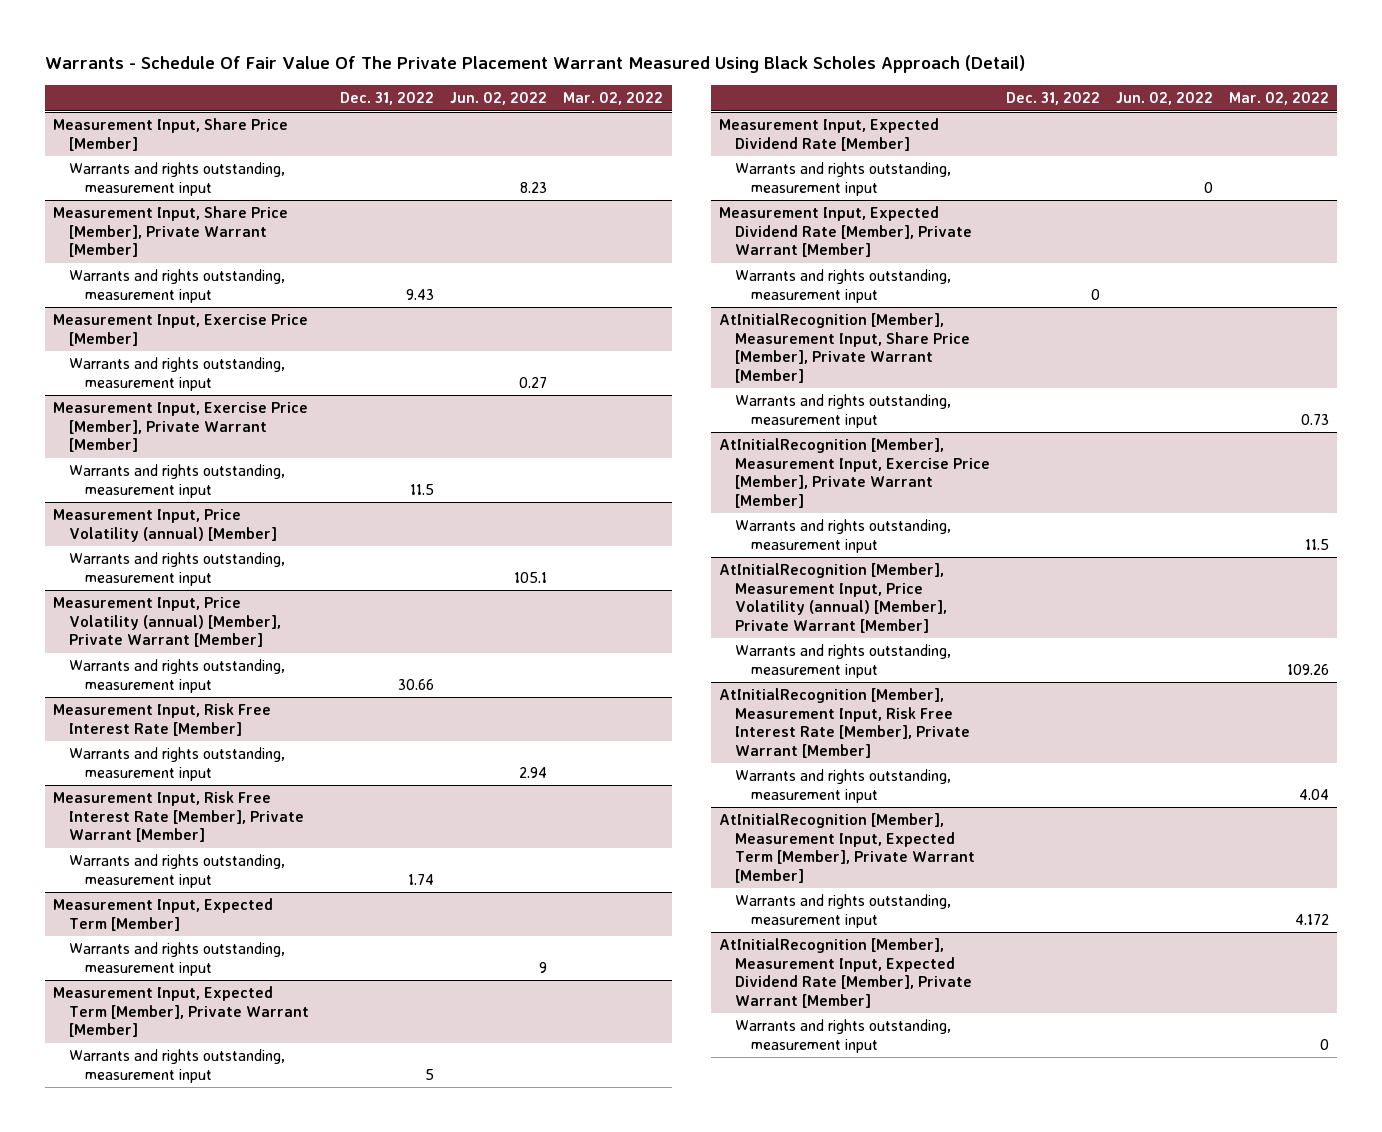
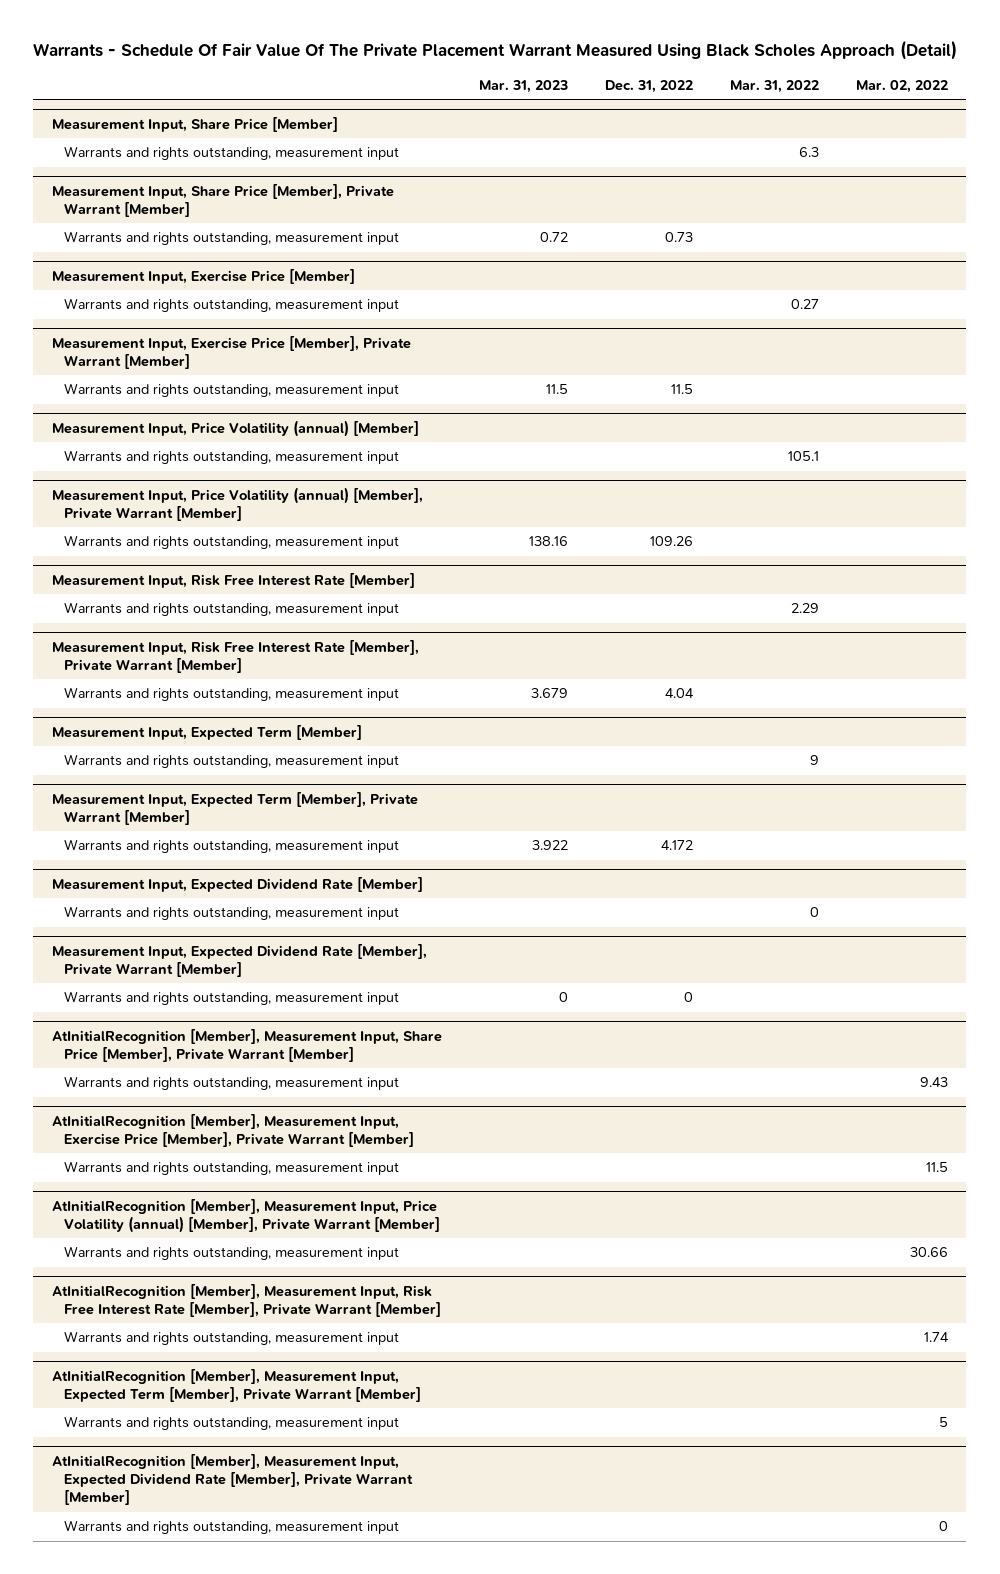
- | Dec. 31, 2022 | Jun. 02, 2022 | Mar. 02, 2022
+ | Mar. 31, 2023 | Dec. 31, 2022 | Mar. 31, 2022 | Mar. 02, 2022
@ Measurement Input, Share Price [Member], Private Warrant [Member]
- Warrants and rights outstanding, measurement input | 9.43 | |
+ Warrants and rights outstanding, measurement input | 0.72 | 0.73 | |
@ Measurement Input, Price Volatility (annual) [Member], Private Warrant [Member]
- Warrants and rights outstanding, measurement input | 30.66 | |
+ Warrants and rights outstanding, measurement input | 138.16 | 109.26 | |
@ Measurement Input, Risk Free Interest Rate [Member], Private Warrant [Member]
- Warrants and rights outstanding, measurement input | 1.74 | |
+ Warrants and rights outstanding, measurement input | 3.679 | 4.04 | |
@ Measurement Input, Expected Term [Member], Private Warrant [Member]
- Warrants and rights outstanding, measurement input | 5 | |
+ Warrants and rights outstanding, measurement input | 3.922 | 4.172 | |
@ AtInitialRecognition [Member], Measurement Input, Share Price [Member], Private Warrant [Member]
- Warrants and rights outstanding, measurement input | | | 0.73
+ Warrants and rights outstanding, measurement input | | | | 9.43
@ AtInitialRecognition [Member], Measurement Input, Price Volatility (annual) [Member], Private Warrant [Member]
- Warrants and rights outstanding, measurement input | | | 109.26
+ Warrants and rights outstanding, measurement input | | | | 30.66
@ AtInitialRecognition [Member], Measurement Input, Risk Free Interest Rate [Member], Private Warrant [Member]
- Warrants and rights outstanding, measurement input | | | 4.04
+ Warrants and rights outstanding, measurement input | | | | 1.74
@ AtInitialRecognition [Member], Measurement Input, Expected Term [Member], Private Warrant [Member]
- Warrants and rights outstanding, measurement input | | | 4.172
+ Warrants and rights outstanding, measurement input | | | | 5

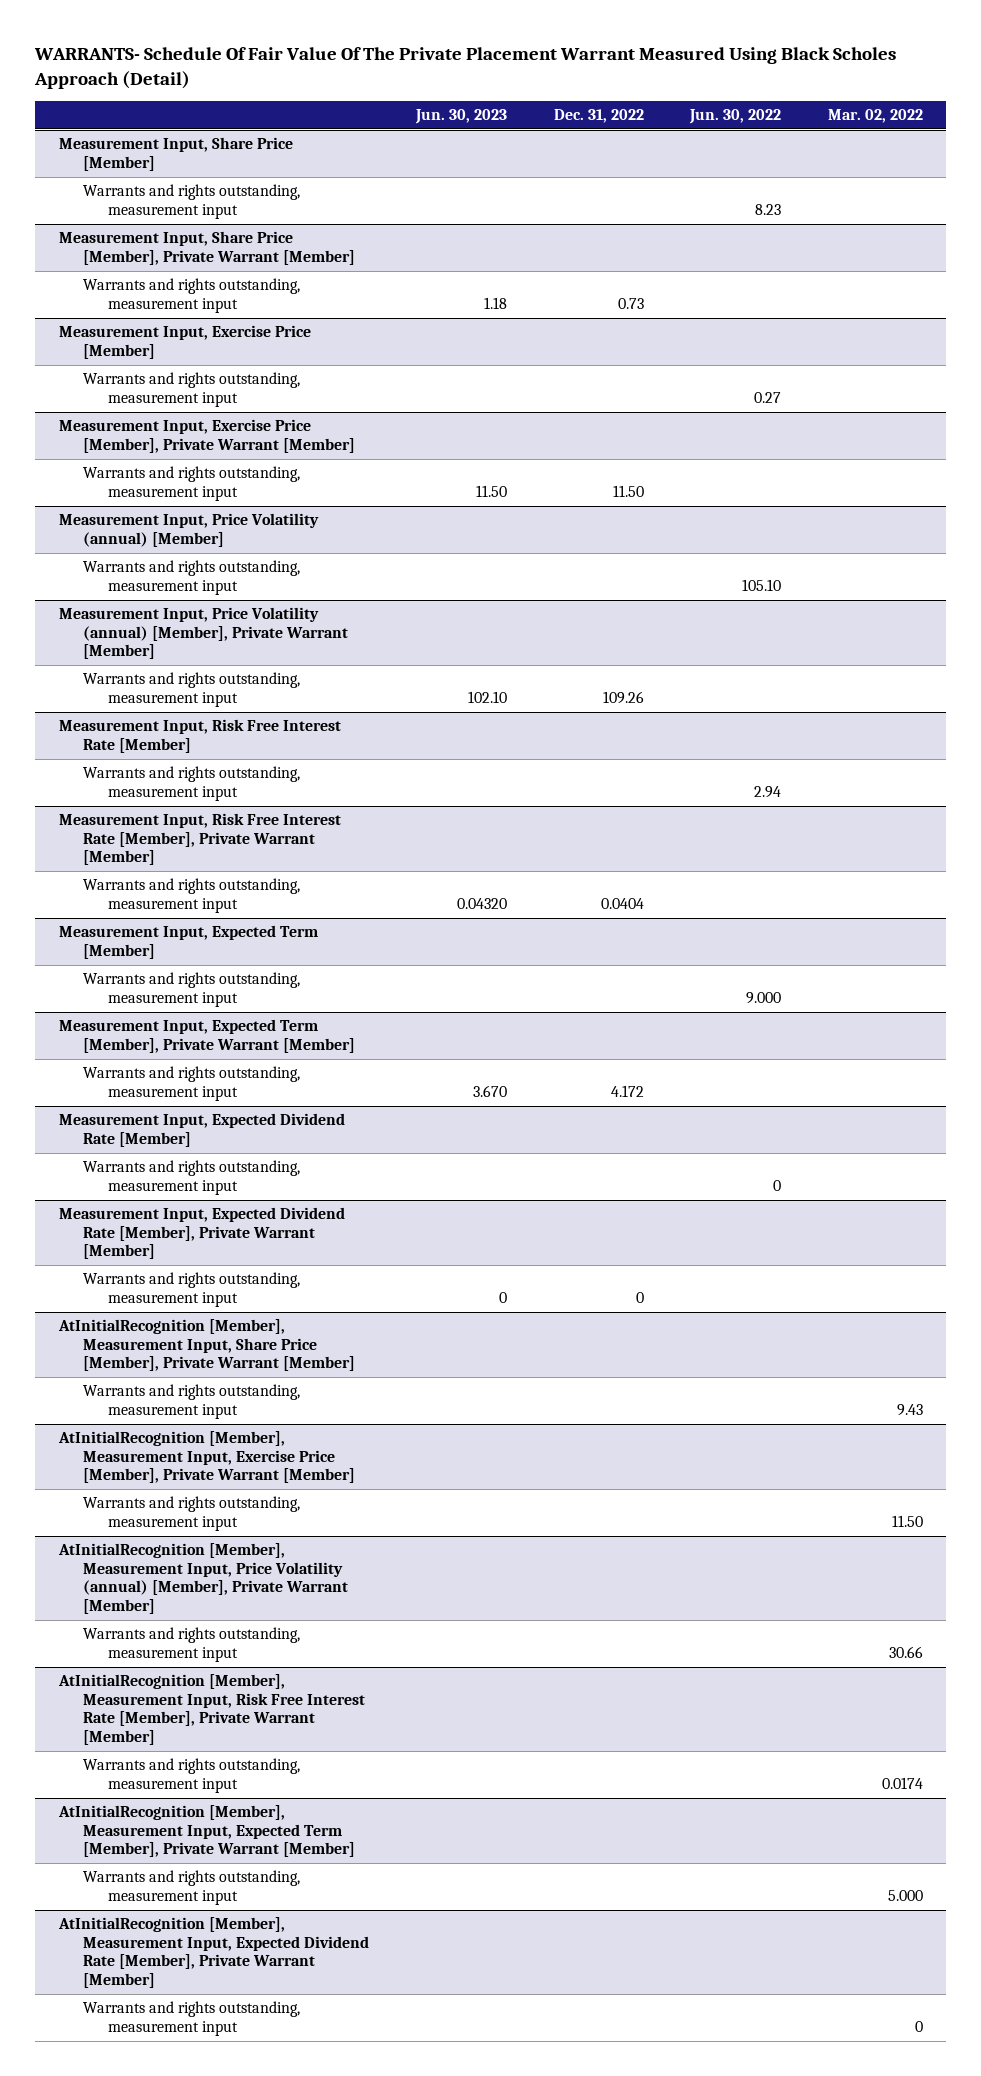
- Warrants - Schedule Of Fair Value Of The Private Placement Warrant Measured Using Black Scholes Approach (Detail)
+ WARRANTS- Schedule Of Fair Value Of The Private Placement Warrant Measured Using Black Scholes Approach (Detail)
- | Mar. 31, 2023 | Dec. 31, 2022 | Mar. 31, 2022 | Mar. 02, 2022
+ | Jun. 30, 2023 | Dec. 31, 2022 | Jun. 30, 2022 | Mar. 02, 2022
@ Measurement Input, Exercise Price [Member], Private Warrant [Member]
- Warrants and rights outstanding, measurement input | 11.5 | 11.5 | |
+ Warrants and rights outstanding, measurement input | 11.50 | 11.50 | |
@ Measurement Input, Risk Free Interest Rate [Member], Private Warrant [Member]
- Warrants and rights outstanding, measurement input | 3.679 | 4.04 | |
+ Warrants and rights outstanding, measurement input | 0.04320 | 0.0404 | |
@ AtInitialRecognition [Member], Measurement Input, Exercise Price [Member], Private Warrant [Member]
- Warrants and rights outstanding, measurement input | | | | 11.5
+ Warrants and rights outstanding, measurement input | | | | 11.50
@ AtInitialRecognition [Member], Measurement Input, Risk Free Interest Rate [Member], Private Warrant [Member]
- Warrants and rights outstanding, measurement input | | | | 1.74
+ Warrants and rights outstanding, measurement input | | | | 0.0174
@ AtInitialRecognition [Member], Measurement Input, Expected Term [Member], Private Warrant [Member]
- Warrants and rights outstanding, measurement input | | | | 5
+ Warrants and rights outstanding, measurement input | | | | 5.000

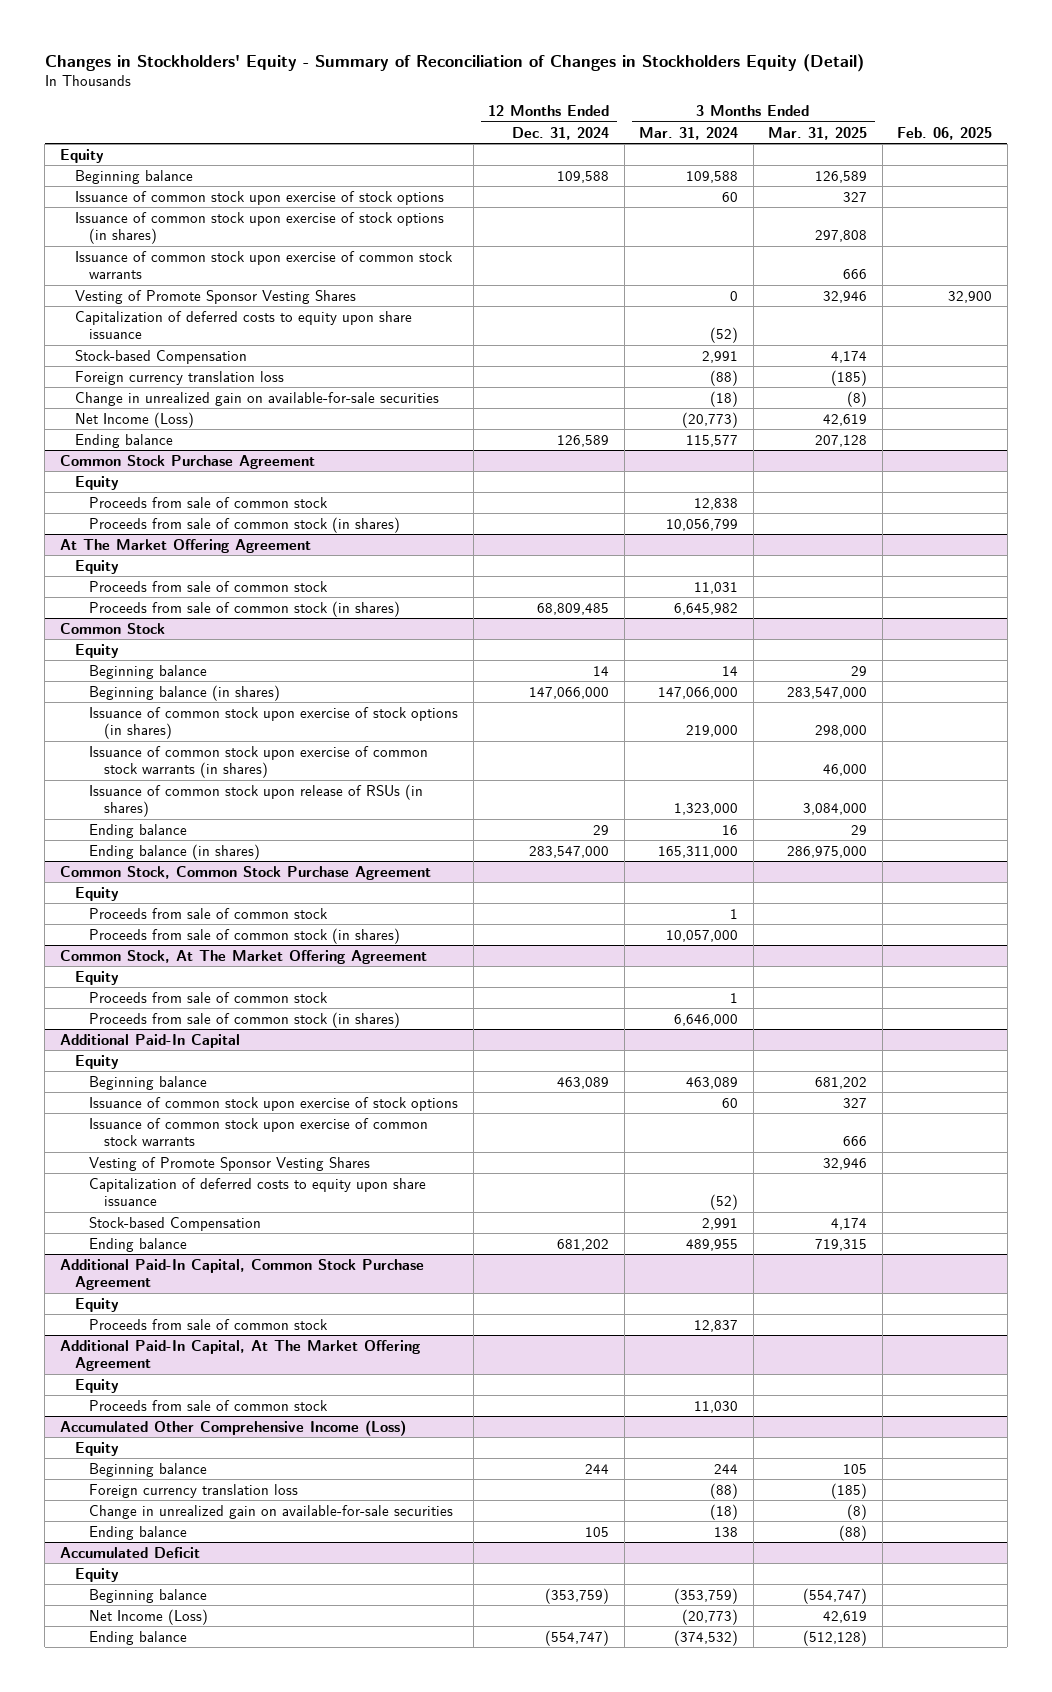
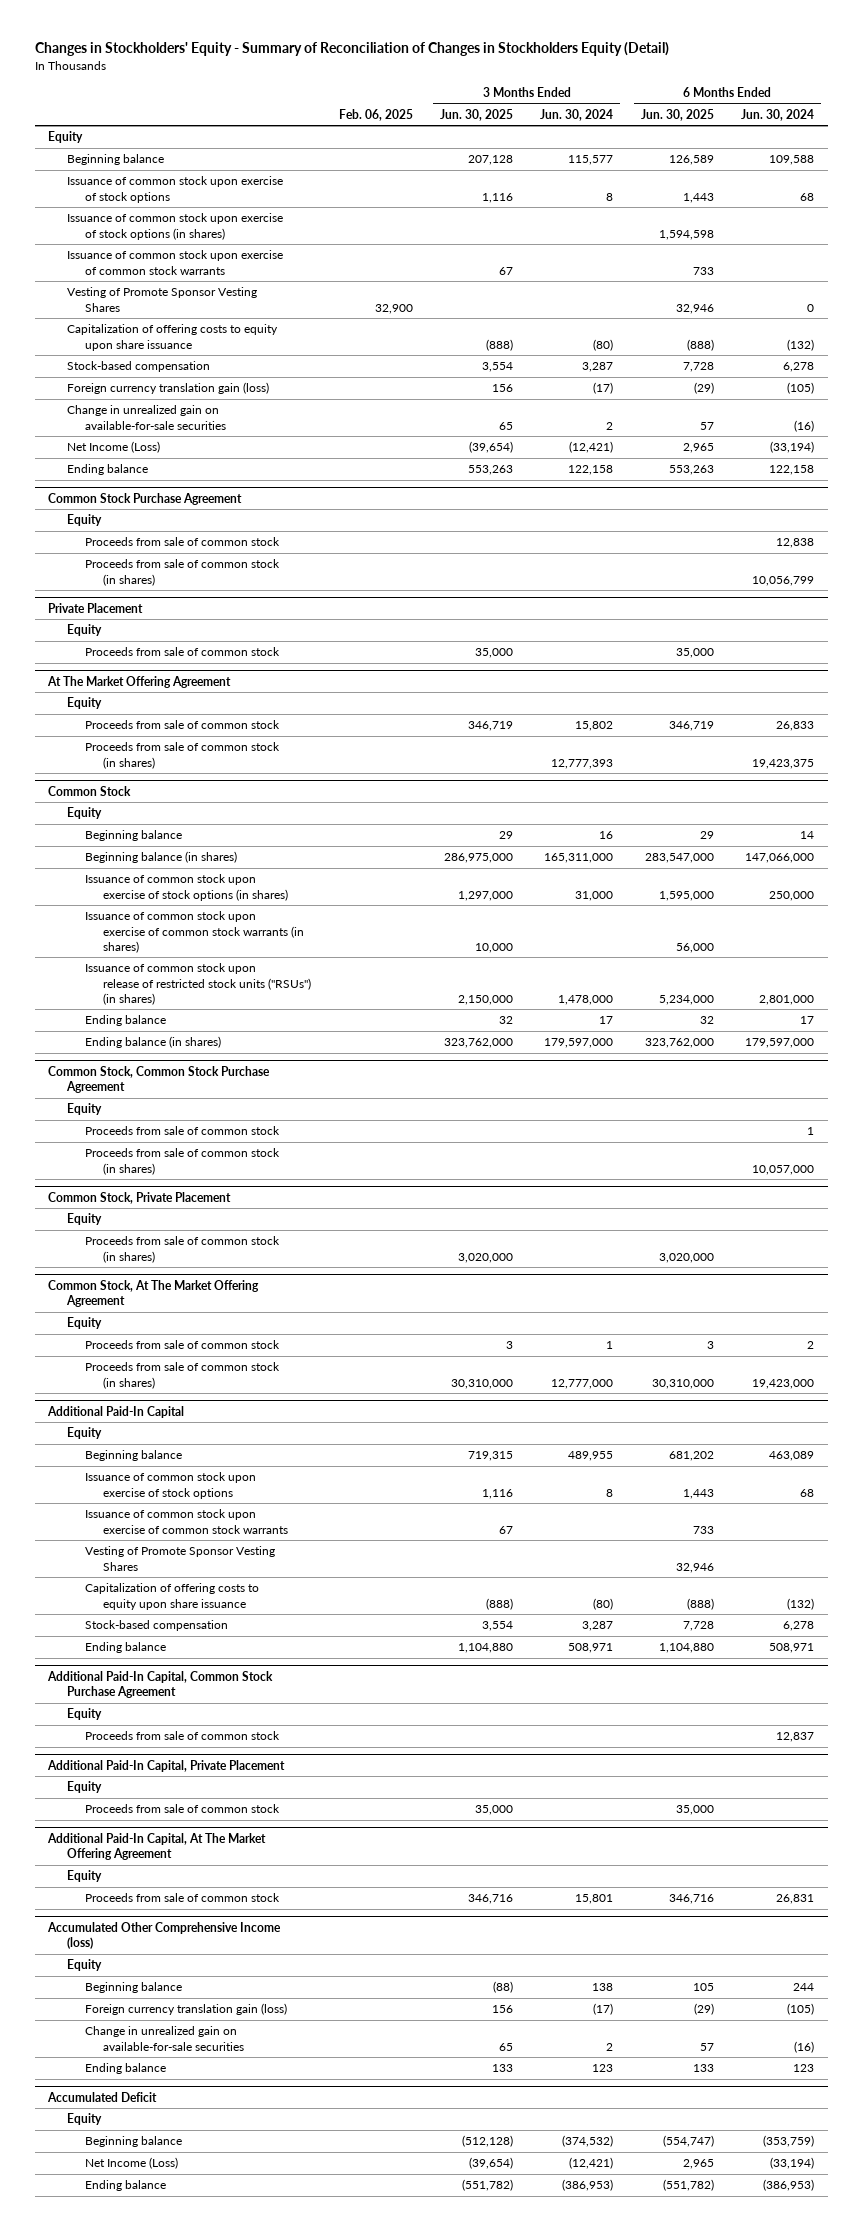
- | 12 Months Ended Dec. 31, 2024 | 3 Months Ended Mar. 31, 2024 | 3 Months Ended Mar. 31, 2025 | Feb. 06, 2025
+ | Feb. 06, 2025 | 3 Months Ended Jun. 30, 2025 | 3 Months Ended Jun. 30, 2024 | 6 Months Ended Jun. 30, 2025 | 6 Months Ended Jun. 30, 2024
- Capitalization of deferred costs to equity upon share issuance | | (52) | |
- Stock-based Compensation | | 2,991 | 4,174 |
- Foreign currency translation loss | | (88) | (185) |
+ Capitalization of offering costs to equity upon share issuance | | (888) | (80) | (888) | (132)
+ Stock-based compensation | | 3,554 | 3,287 | 7,728 | 6,278
+ Foreign currency translation gain (loss) | | 156 | (17) | (29) | (105)
+ Private Placement
+ Equity
+ Proceeds from sale of common stock | | 35,000 | | 35,000 |
@ Common Stock
- Issuance of common stock upon release of RSUs (in shares) | | 1,323,000 | 3,084,000 |
+ Issuance of common stock upon release of restricted stock units ("RSUs") (in shares) | | 2,150,000 | 1,478,000 | 5,234,000 | 2,801,000
+ Common Stock, Private Placement
+ Equity
+ Proceeds from sale of common stock (in shares) | | 3,020,000 | | 3,020,000 |
@ Additional Paid-In Capital
- Capitalization of deferred costs to equity upon share issuance | | (52) | |
- Stock-based Compensation | | 2,991 | 4,174 |
+ Capitalization of offering costs to equity upon share issuance | | (888) | (80) | (888) | (132)
+ Stock-based compensation | | 3,554 | 3,287 | 7,728 | 6,278
+ Additional Paid-In Capital, Private Placement
+ Equity
+ Proceeds from sale of common stock | | 35,000 | | 35,000 |
- Accumulated Other Comprehensive Income (Loss)
+ Accumulated Other Comprehensive Income (loss)
- Foreign currency translation loss | | (88) | (185) |
+ Foreign currency translation gain (loss) | | 156 | (17) | (29) | (105)

